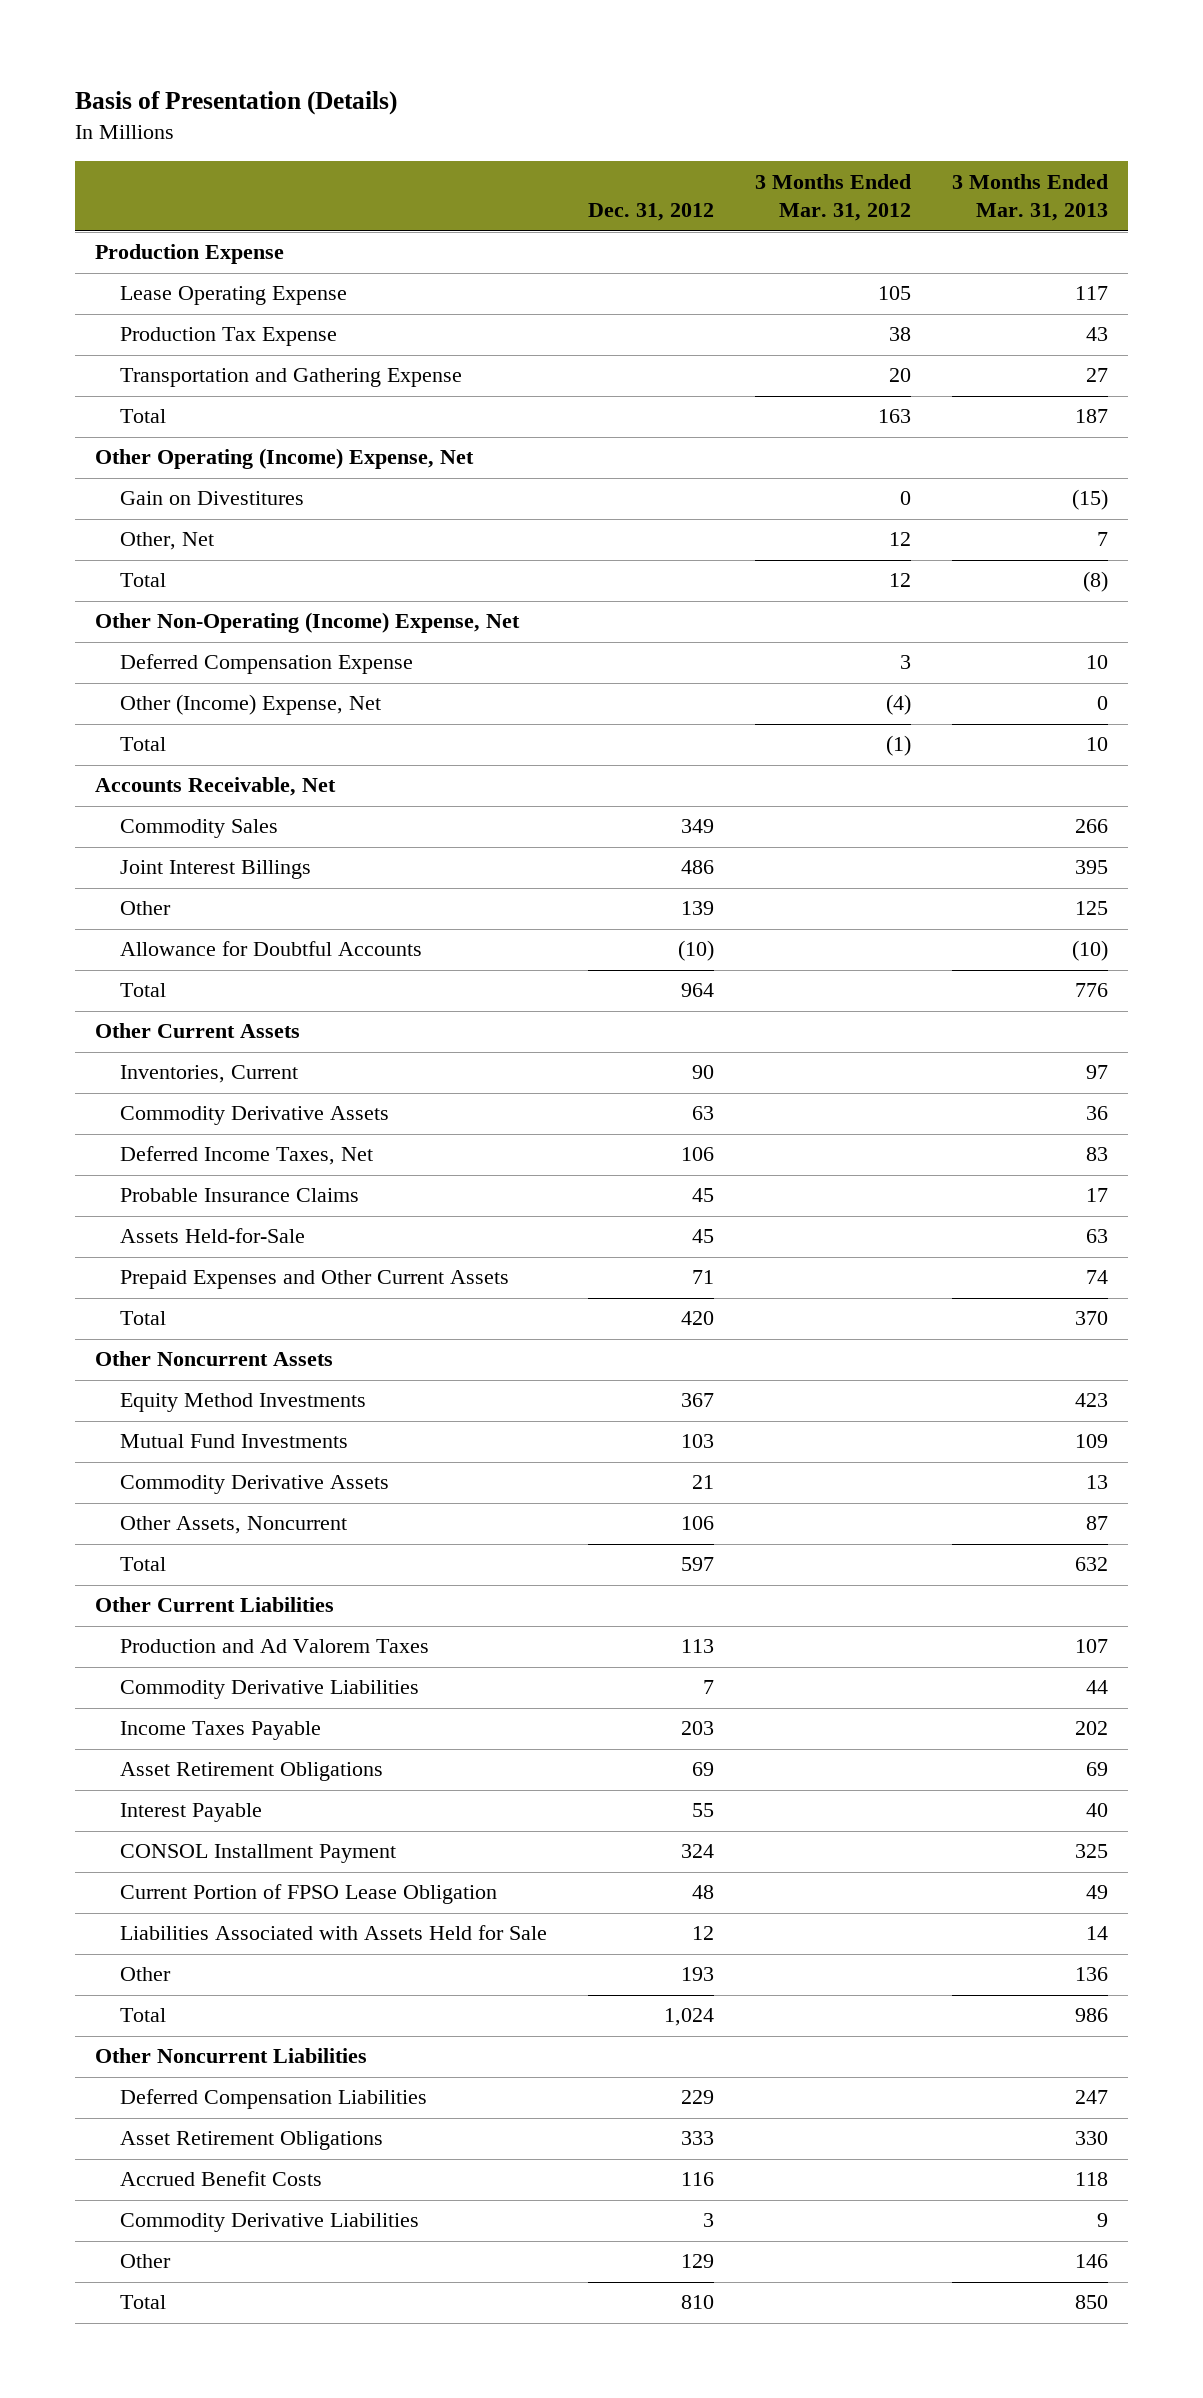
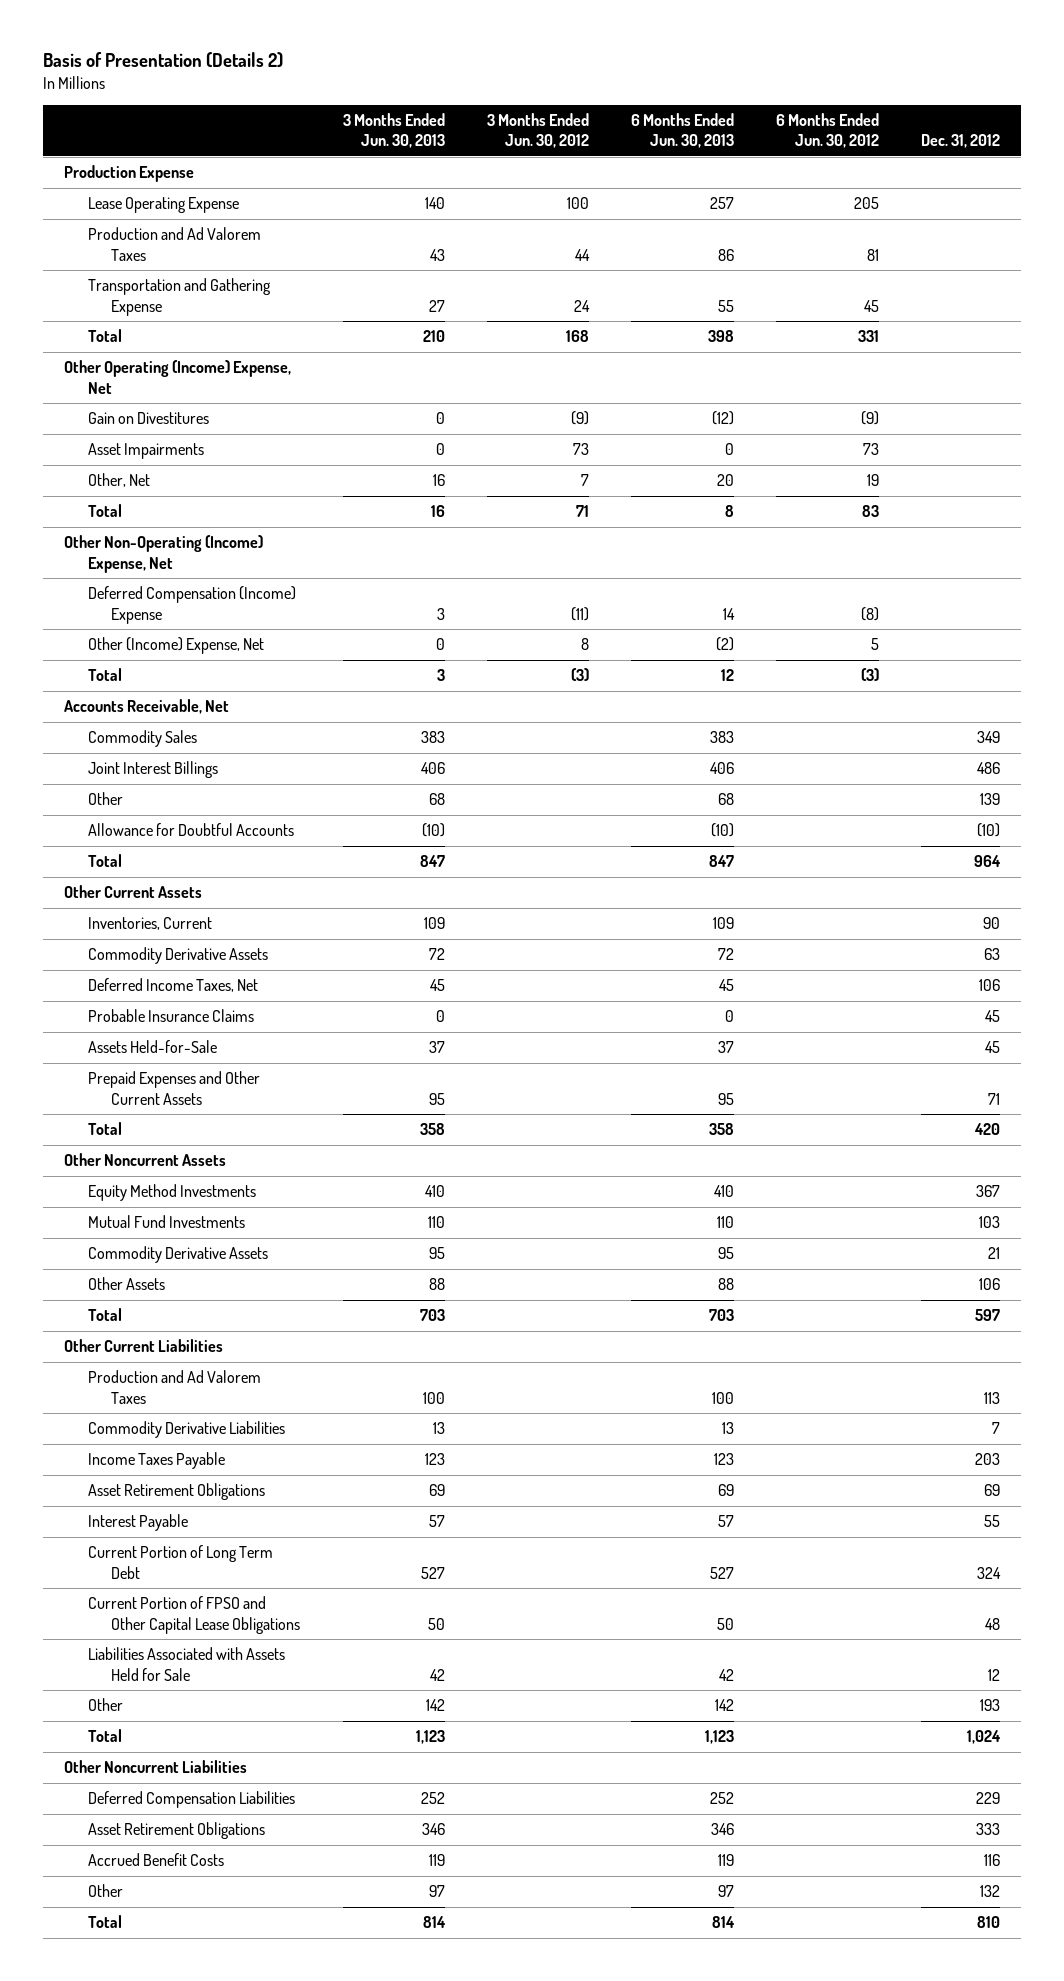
- Basis of Presentation (Details)
+ Basis of Presentation (Details 2)
- | Dec. 31, 2012 | 3 Months Ended Mar. 31, 2012 | 3 Months Ended Mar. 31, 2013
+ | 3 Months Ended Jun. 30, 2013 | 3 Months Ended Jun. 30, 2012 | 6 Months Ended Jun. 30, 2013 | 6 Months Ended Jun. 30, 2012 | Dec. 31, 2012
- Production Tax Expense | | 38 | 43
+ Production and Ad Valorem Taxes | 43 | 44 | 86 | 81 |
+ Asset Impairments | 0 | 73 | 0 | 73 |
- Deferred Compensation Expense | | 3 | 10
+ Deferred Compensation (Income) Expense | 3 | (11) | 14 | (8) |
- Other Assets, Noncurrent | 106 | | 87
+ Other Assets | 88 | | 88 | | 106
- CONSOL Installment Payment | 324 | | 325
- Current Portion of FPSO Lease Obligation | 48 | | 49
+ Current Portion of Long Term Debt | 527 | | 527 | | 324
+ Current Portion of FPSO and Other Capital Lease Obligations | 50 | | 50 | | 48
- Commodity Derivative Liabilities | 3 | | 9
- Other | 129 | | 146
+ Other | 97 | | 97 | | 132

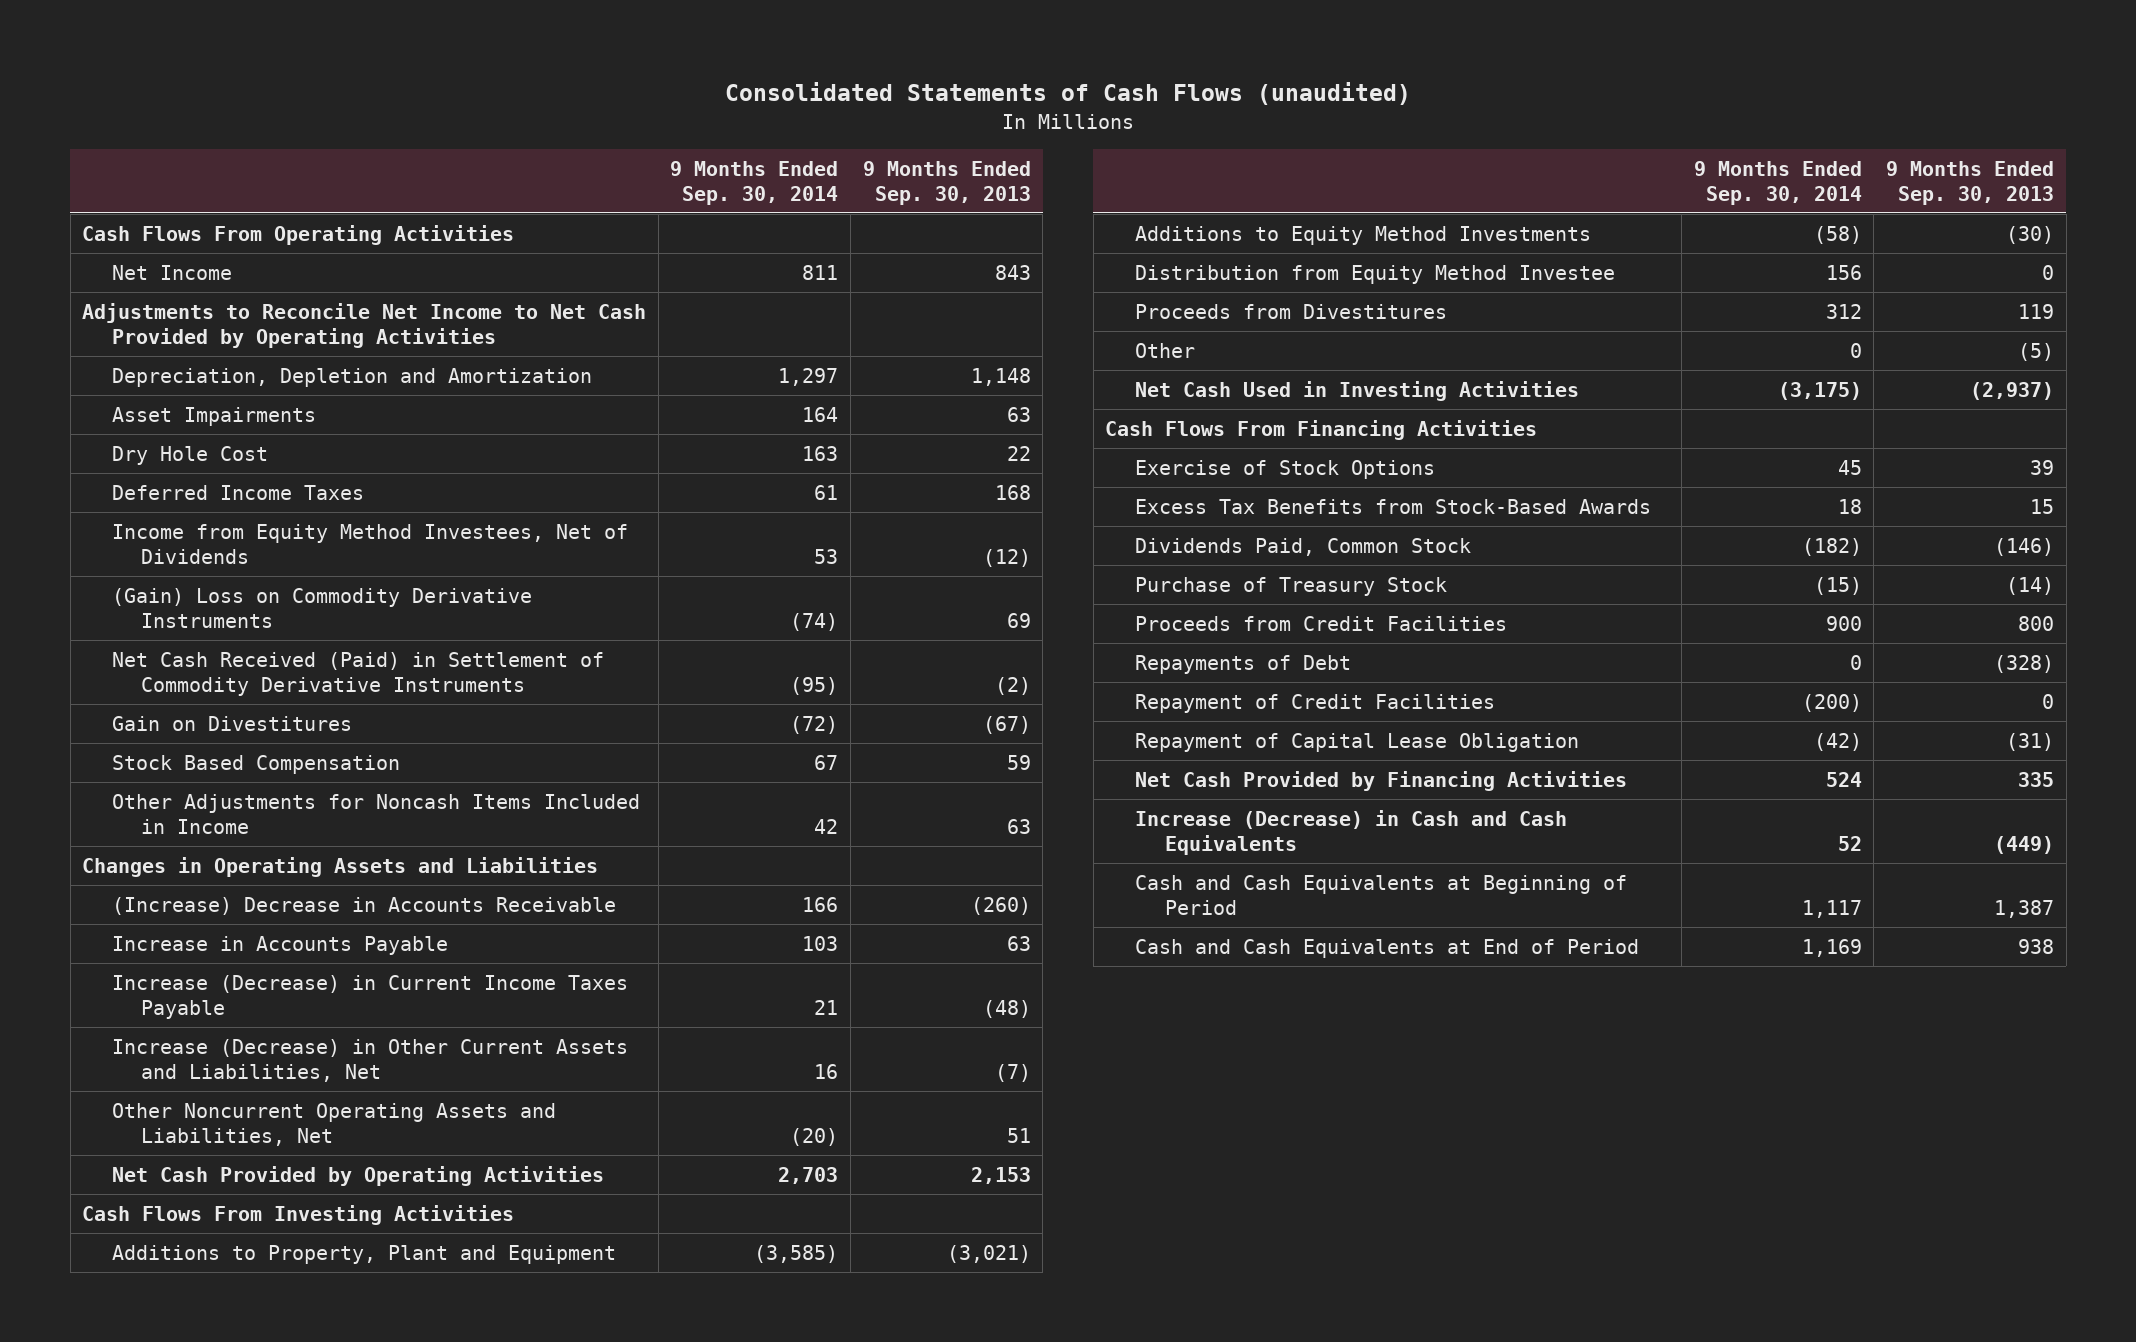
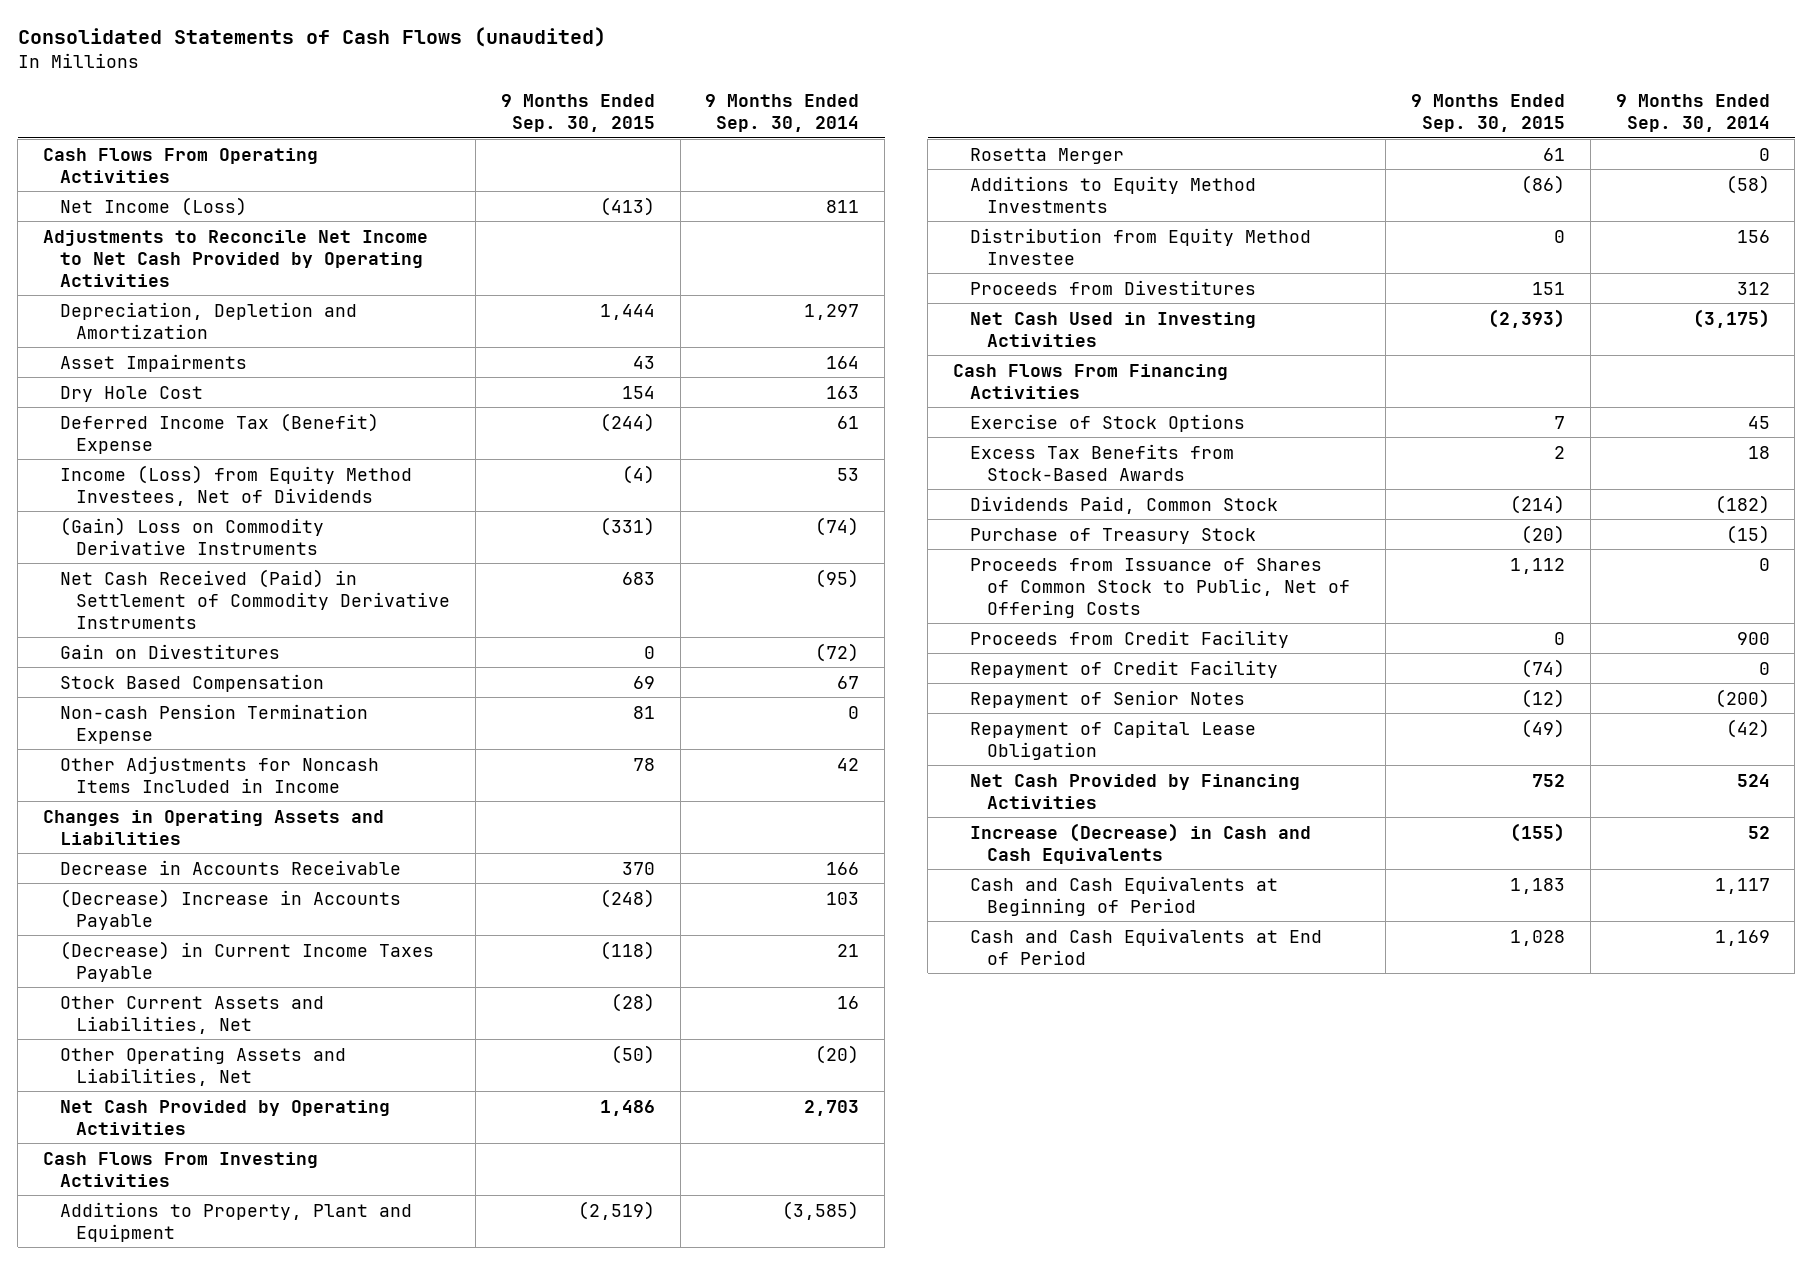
- | 9 Months Ended Sep. 30, 2014 | 9 Months Ended Sep. 30, 2013
+ | 9 Months Ended Sep. 30, 2015 | 9 Months Ended Sep. 30, 2014
- Net Income | 811 | 843
+ Net Income (Loss) | (413) | 811
- Deferred Income Taxes | 61 | 168
- Income from Equity Method Investees, Net of Dividends | 53 | (12)
+ Deferred Income Tax (Benefit) Expense | (244) | 61
+ Income (Loss) from Equity Method Investees, Net of Dividends | (4) | 53
+ Non-cash Pension Termination Expense | 81 | 0
- (Increase) Decrease in Accounts Receivable | 166 | (260)
- Increase in Accounts Payable | 103 | 63
- Increase (Decrease) in Current Income Taxes Payable | 21 | (48)
- Increase (Decrease) in Other Current Assets and Liabilities, Net | 16 | (7)
- Other Noncurrent Operating Assets and Liabilities, Net | (20) | 51
+ Decrease in Accounts Receivable | 370 | 166
+ (Decrease) Increase in Accounts Payable | (248) | 103
+ (Decrease) in Current Income Taxes Payable | (118) | 21
+ Other Current Assets and Liabilities, Net | (28) | 16
+ Other Operating Assets and Liabilities, Net | (50) | (20)
+ Rosetta Merger | 61 | 0
- Other | 0 | (5)
- Proceeds from Credit Facilities | 900 | 800
- Repayments of Debt | 0 | (328)
- Repayment of Credit Facilities | (200) | 0
+ Proceeds from Issuance of Shares of Common Stock to Public, Net of Offering Costs | 1,112 | 0
+ Proceeds from Credit Facility | 0 | 900
+ Repayment of Credit Facility | (74) | 0
+ Repayment of Senior Notes | (12) | (200)

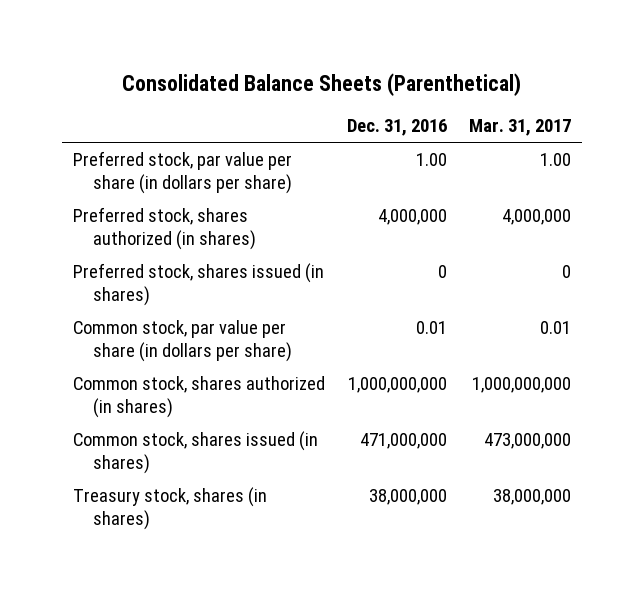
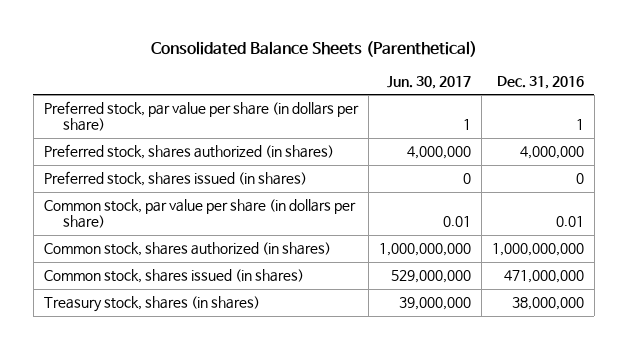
- | Dec. 31, 2016 | Mar. 31, 2017
+ | Jun. 30, 2017 | Dec. 31, 2016
- Preferred stock, par value per share (in dollars per share) | 1.00 | 1.00
+ Preferred stock, par value per share (in dollars per share) | 1 | 1

